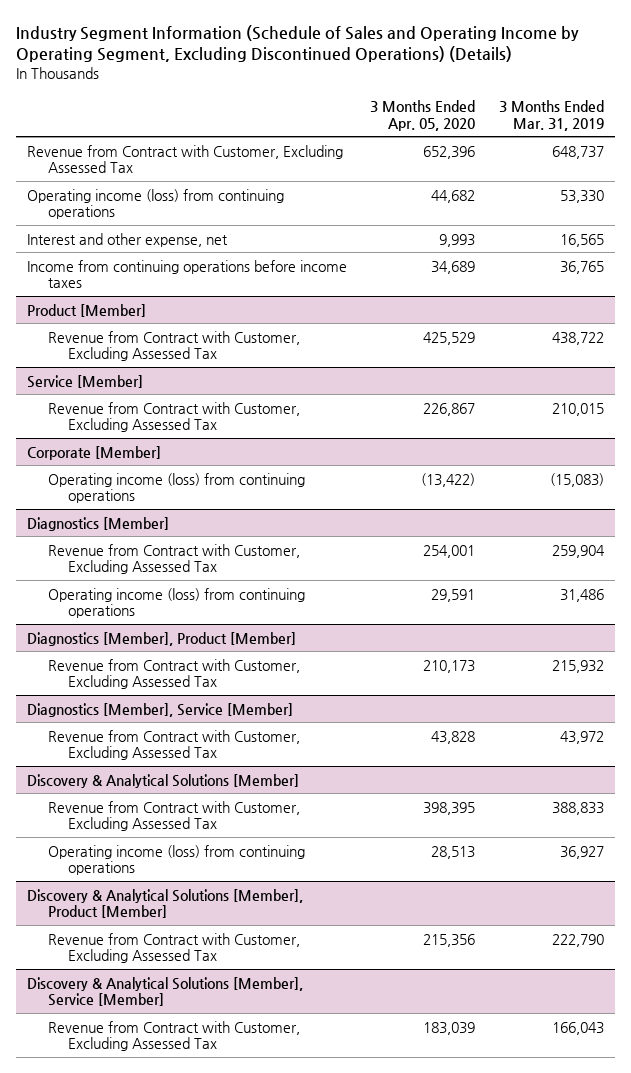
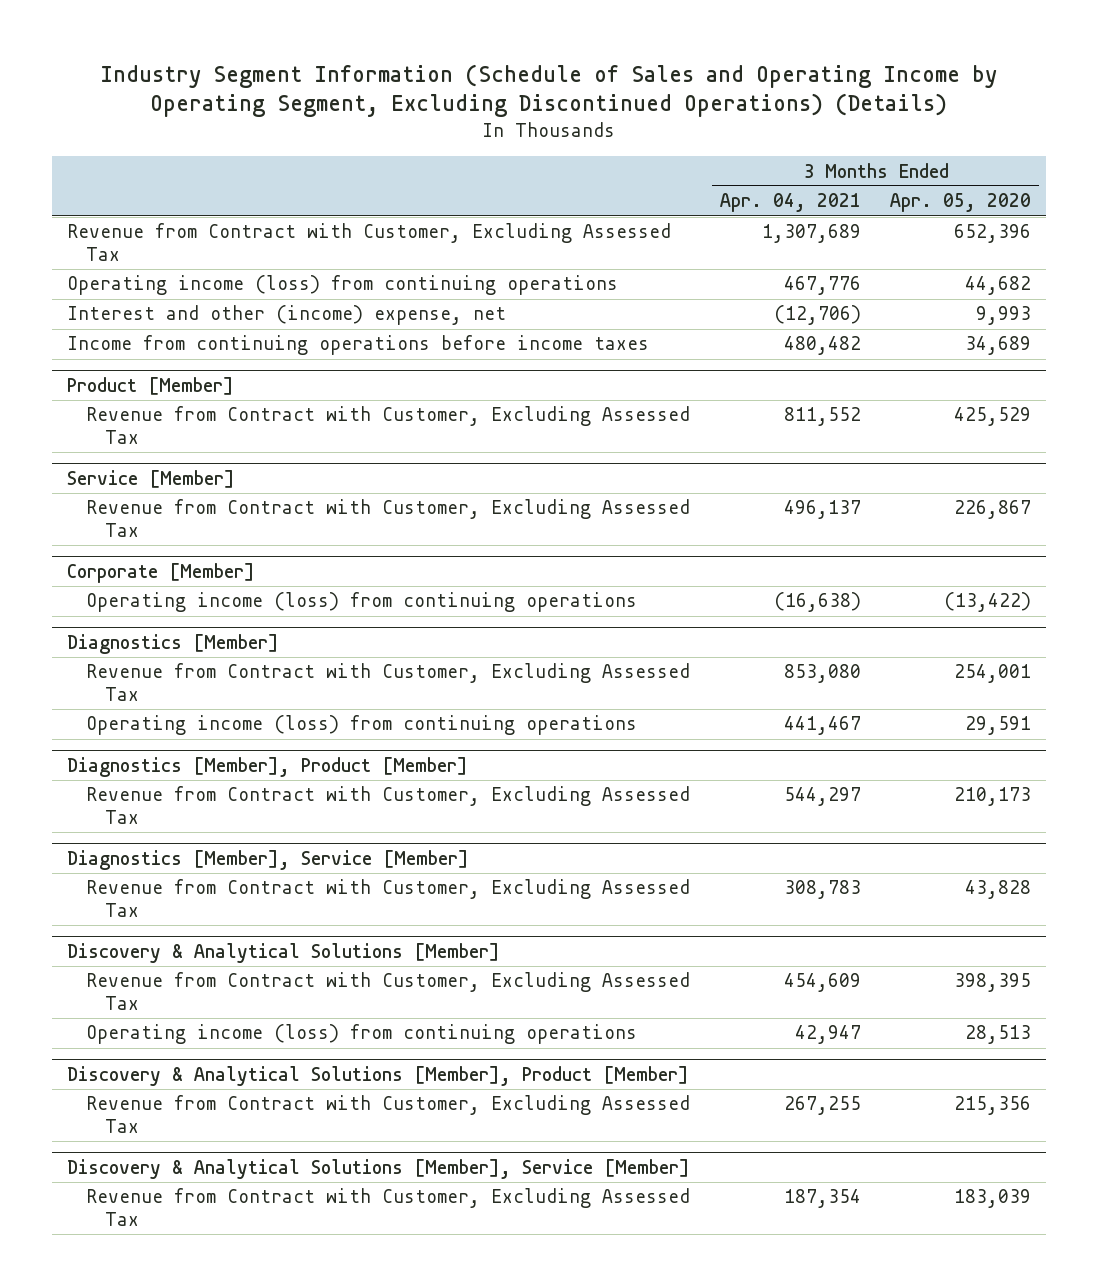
- | 3 Months Ended Apr. 05, 2020 | 3 Months Ended Mar. 31, 2019
+ | 3 Months Ended Apr. 04, 2021 | 3 Months Ended Apr. 05, 2020
- Interest and other expense, net | 9,993 | 16,565
+ Interest and other (income) expense, net | (12,706) | 9,993

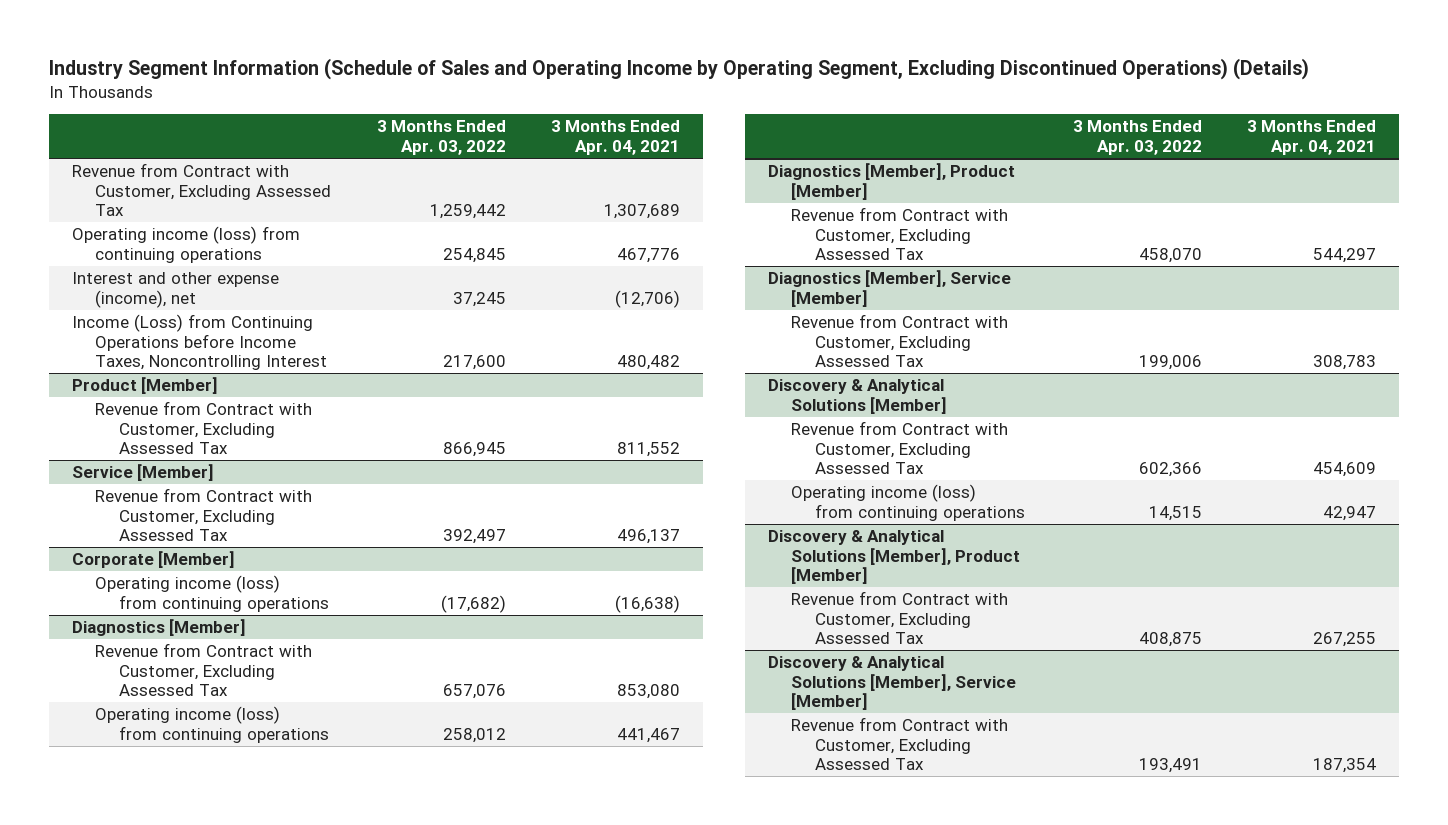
- | 3 Months Ended Apr. 04, 2021 | 3 Months Ended Apr. 05, 2020
+ | 3 Months Ended Apr. 03, 2022 | 3 Months Ended Apr. 04, 2021
- Interest and other (income) expense, net | (12,706) | 9,993
- Income from continuing operations before income taxes | 480,482 | 34,689
+ Interest and other expense (income), net | 37,245 | (12,706)
+ Income (Loss) from Continuing Operations before Income Taxes, Noncontrolling Interest | 217,600 | 480,482

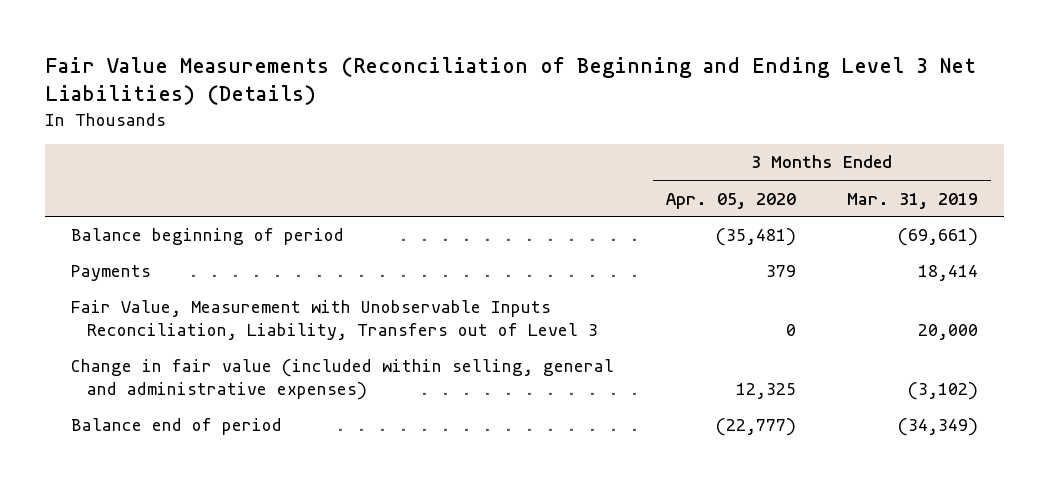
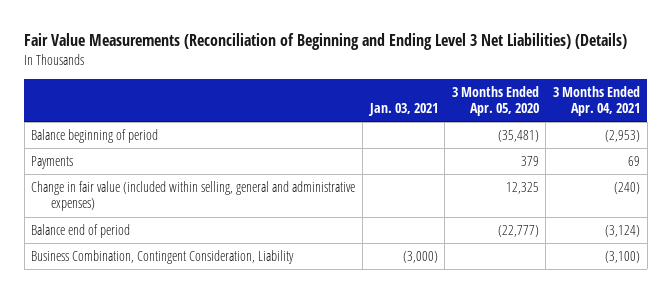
- | 3 Months Ended Apr. 05, 2020 | 3 Months Ended Mar. 31, 2019
+ | Jan. 03, 2021 | 3 Months Ended Apr. 05, 2020 | 3 Months Ended Apr. 04, 2021
- Fair Value, Measurement with Unobservable Inputs Reconciliation, Liability, Transfers out of Level 3 | 0 | 20,000
+ Business Combination, Contingent Consideration, Liability | (3,000) | | (3,100)

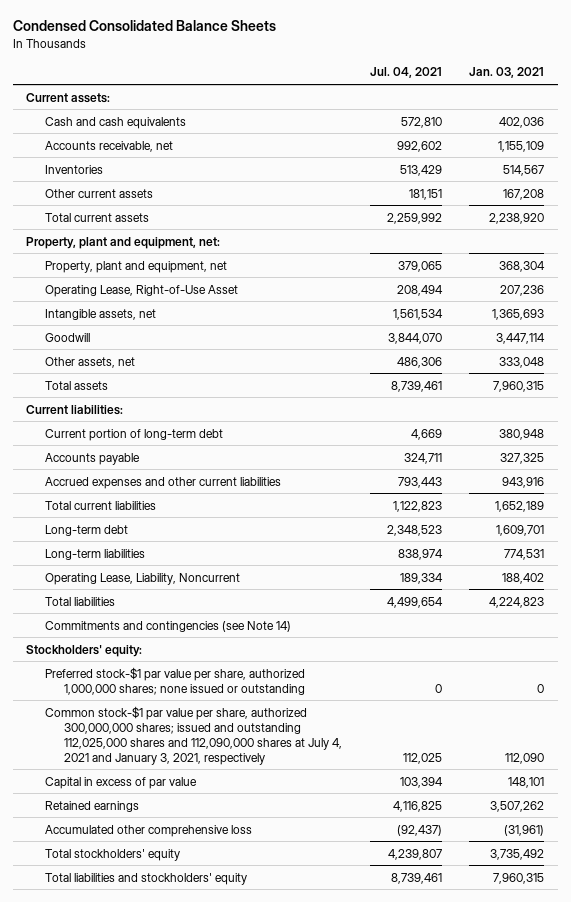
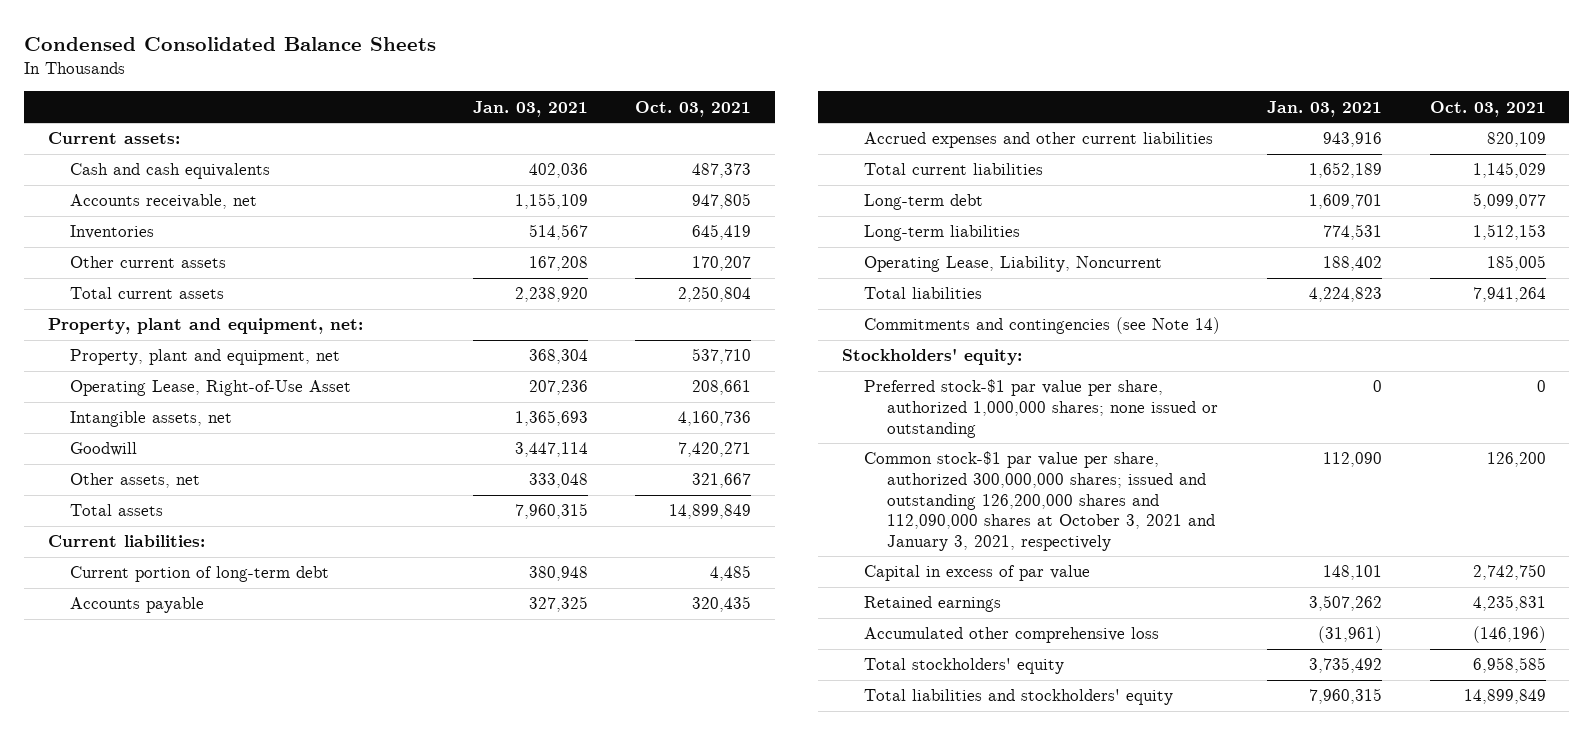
- | Jul. 04, 2021 | Jan. 03, 2021
+ | Jan. 03, 2021 | Oct. 03, 2021
- Common stock-$1 par value per share, authorized 300,000,000 shares; issued and outstanding 112,025,000 shares and 112,090,000 shares at July 4, 2021 and January 3, 2021, respectively | 112,025 | 112,090
+ Common stock-$1 par value per share, authorized 300,000,000 shares; issued and outstanding 126,200,000 shares and 112,090,000 shares at October 3, 2021 and January 3, 2021, respectively | 112,090 | 126,200

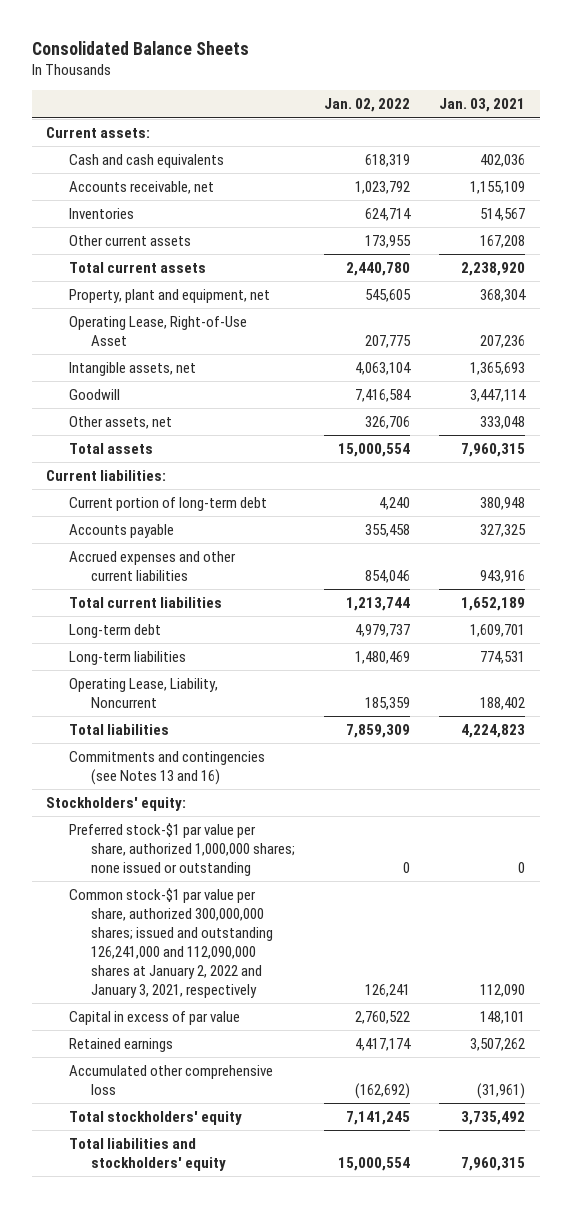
- Condensed Consolidated Balance Sheets
+ Consolidated Balance Sheets
- | Jan. 03, 2021 | Oct. 03, 2021
+ | Jan. 02, 2022 | Jan. 03, 2021
- Property, plant and equipment, net:
- Commitments and contingencies (see Note 14)
+ Commitments and contingencies (see Notes 13 and 16)
- Common stock-$1 par value per share, authorized 300,000,000 shares; issued and outstanding 126,200,000 shares and 112,090,000 shares at October 3, 2021 and January 3, 2021, respectively | 112,090 | 126,200
+ Common stock-$1 par value per share, authorized 300,000,000 shares; issued and outstanding 126,241,000 and 112,090,000 shares at January 2, 2022 and January 3, 2021, respectively | 126,241 | 112,090

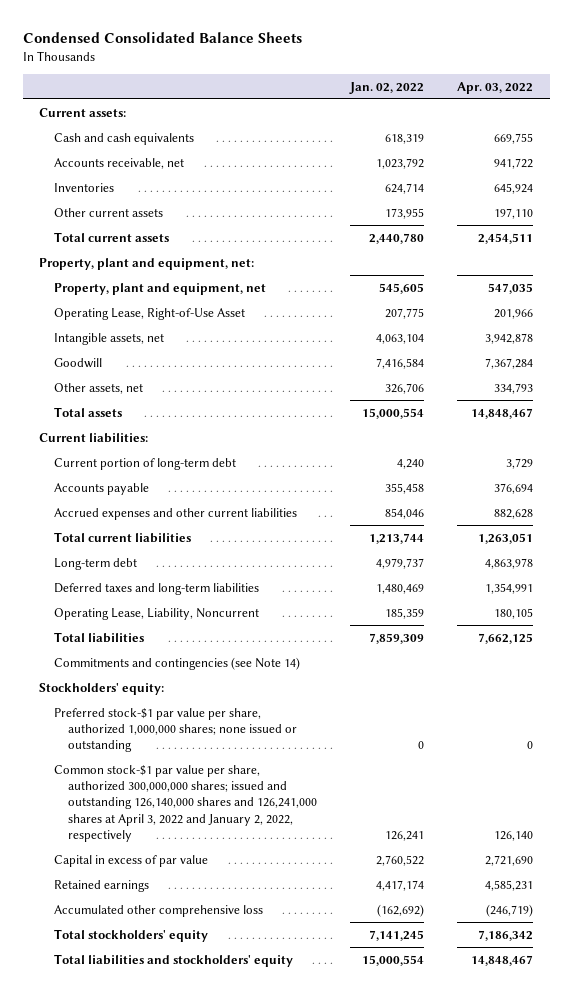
- Consolidated Balance Sheets
+ Condensed Consolidated Balance Sheets
- | Jan. 02, 2022 | Jan. 03, 2021
+ | Jan. 02, 2022 | Apr. 03, 2022
+ Property, plant and equipment, net:
- Long-term liabilities | 1,480,469 | 774,531
+ Deferred taxes and long-term liabilities | 1,480,469 | 1,354,991
- Commitments and contingencies (see Notes 13 and 16)
+ Commitments and contingencies (see Note 14)
- Common stock-$1 par value per share, authorized 300,000,000 shares; issued and outstanding 126,241,000 and 112,090,000 shares at January 2, 2022 and January 3, 2021, respectively | 126,241 | 112,090
+ Common stock-$1 par value per share, authorized 300,000,000 shares; issued and outstanding 126,140,000 shares and 126,241,000 shares at April 3, 2022 and January 2, 2022, respectively | 126,241 | 126,140

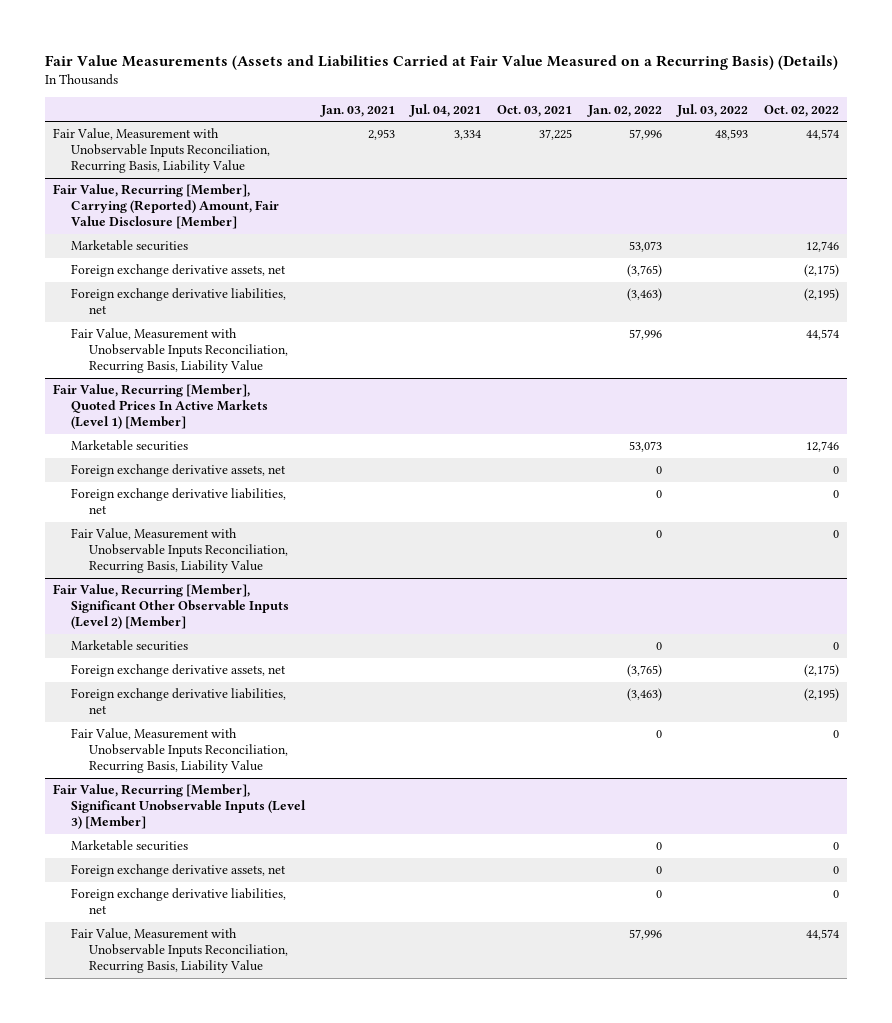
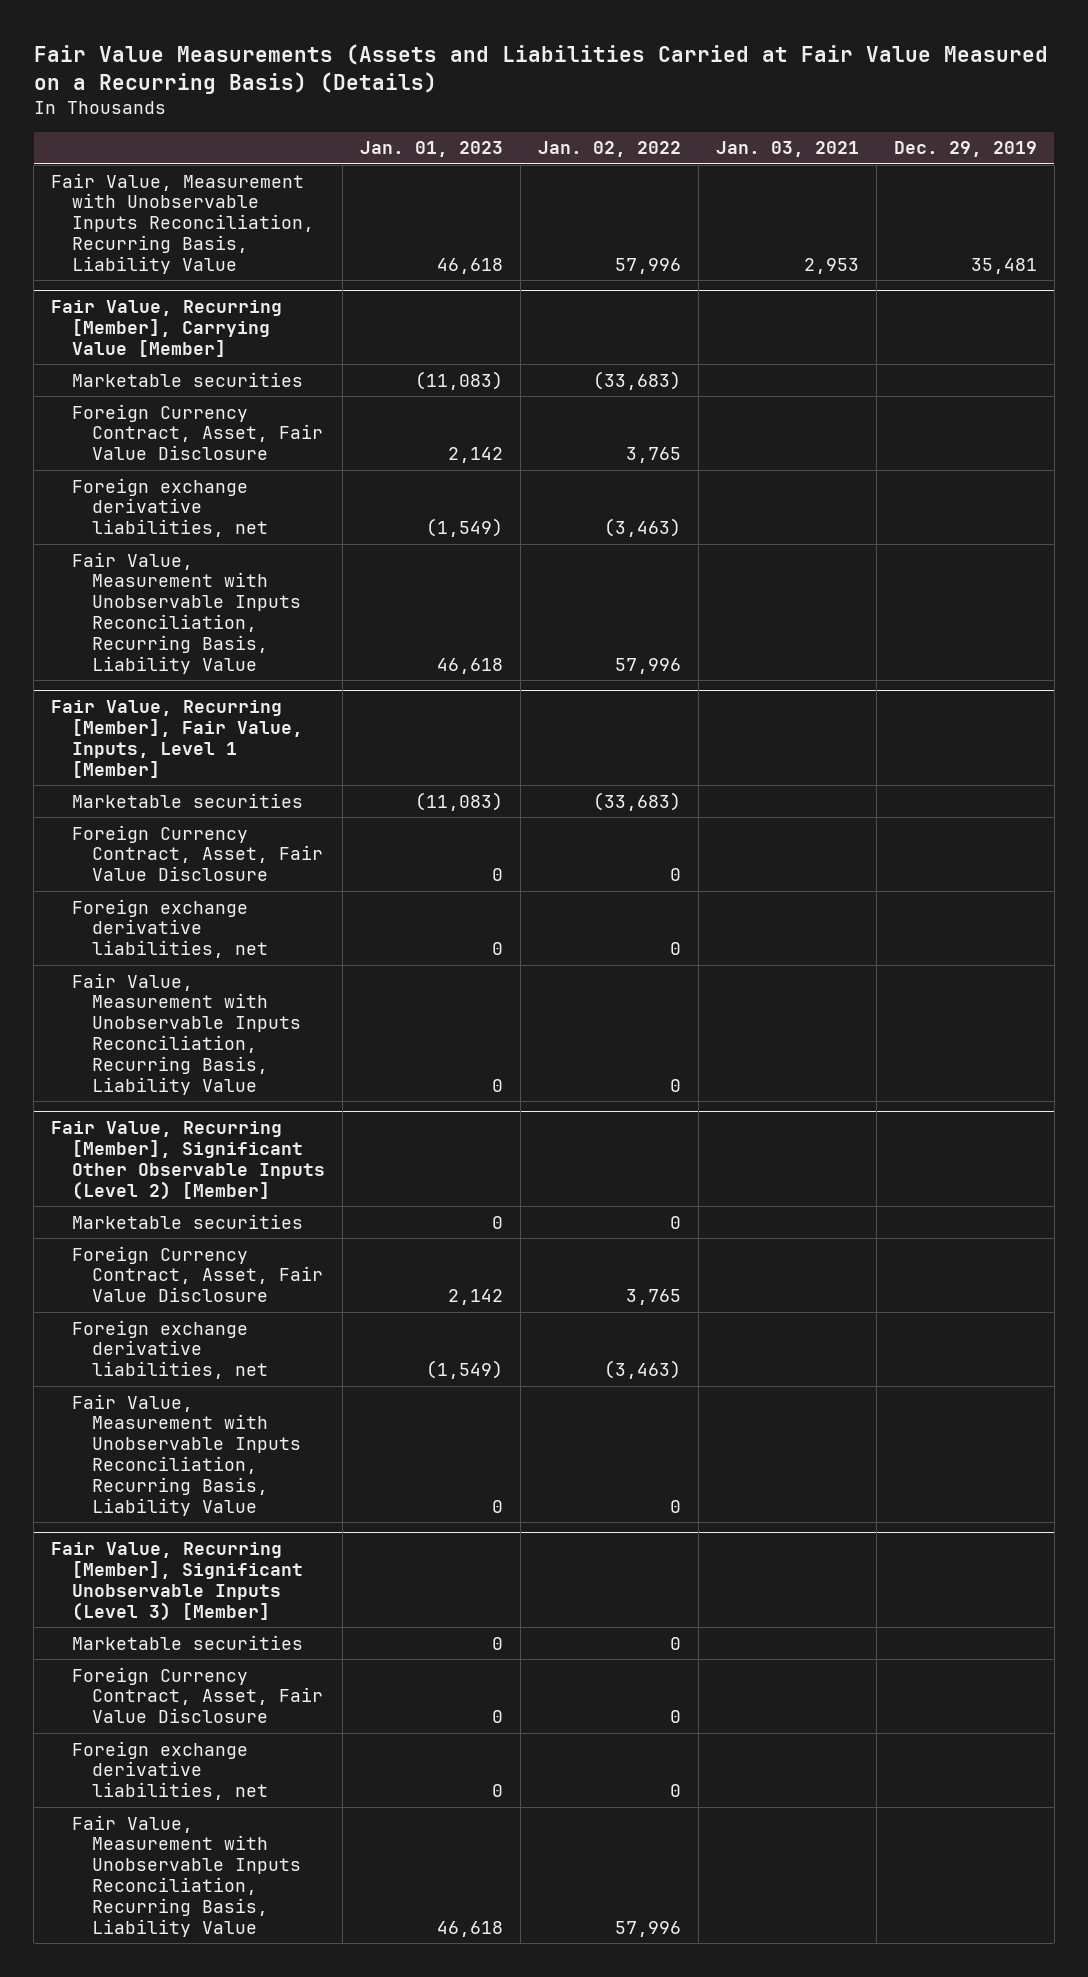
- | Jan. 03, 2021 | Jul. 04, 2021 | Oct. 03, 2021 | Jan. 02, 2022 | Jul. 03, 2022 | Oct. 02, 2022
+ | Jan. 01, 2023 | Jan. 02, 2022 | Jan. 03, 2021 | Dec. 29, 2019
- Fair Value, Recurring [Member], Carrying (Reported) Amount, Fair Value Disclosure [Member]
- Marketable securities | | | | 53,073 | | 12,746
- Foreign exchange derivative assets, net | | | | (3,765) | | (2,175)
+ Fair Value, Recurring [Member], Carrying Value [Member]
+ Marketable securities | (11,083) | (33,683) | |
+ Foreign Currency Contract, Asset, Fair Value Disclosure | 2,142 | 3,765 | |
- Fair Value, Recurring [Member], Quoted Prices In Active Markets (Level 1) [Member]
- Marketable securities | | | | 53,073 | | 12,746
- Foreign exchange derivative assets, net | | | | 0 | | 0
+ Fair Value, Recurring [Member], Fair Value, Inputs, Level 1 [Member]
+ Marketable securities | (11,083) | (33,683) | |
+ Foreign Currency Contract, Asset, Fair Value Disclosure | 0 | 0 | |
@ Fair Value, Recurring [Member], Significant Other Observable Inputs (Level 2) [Member]
- Foreign exchange derivative assets, net | | | | (3,765) | | (2,175)
+ Foreign Currency Contract, Asset, Fair Value Disclosure | 2,142 | 3,765 | |
@ Fair Value, Recurring [Member], Significant Unobservable Inputs (Level 3) [Member]
- Foreign exchange derivative assets, net | | | | 0 | | 0
+ Foreign Currency Contract, Asset, Fair Value Disclosure | 0 | 0 | |

